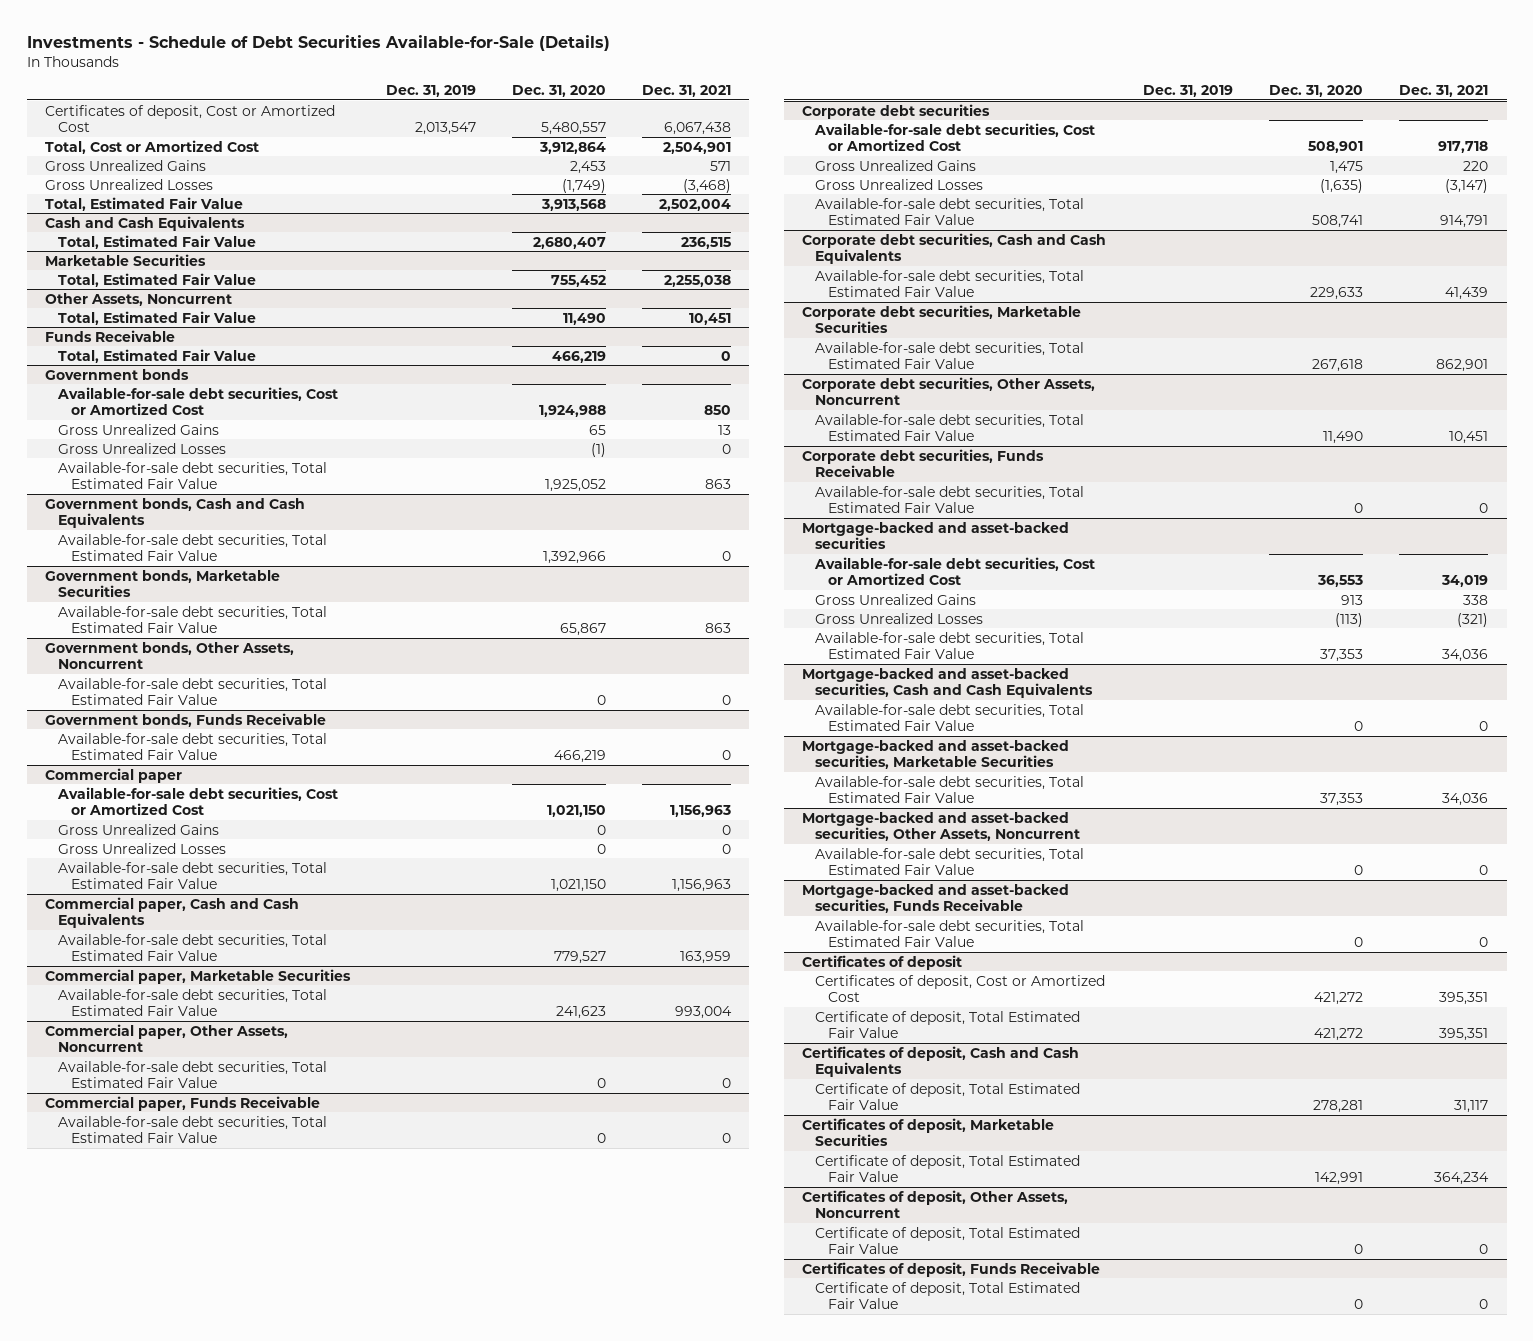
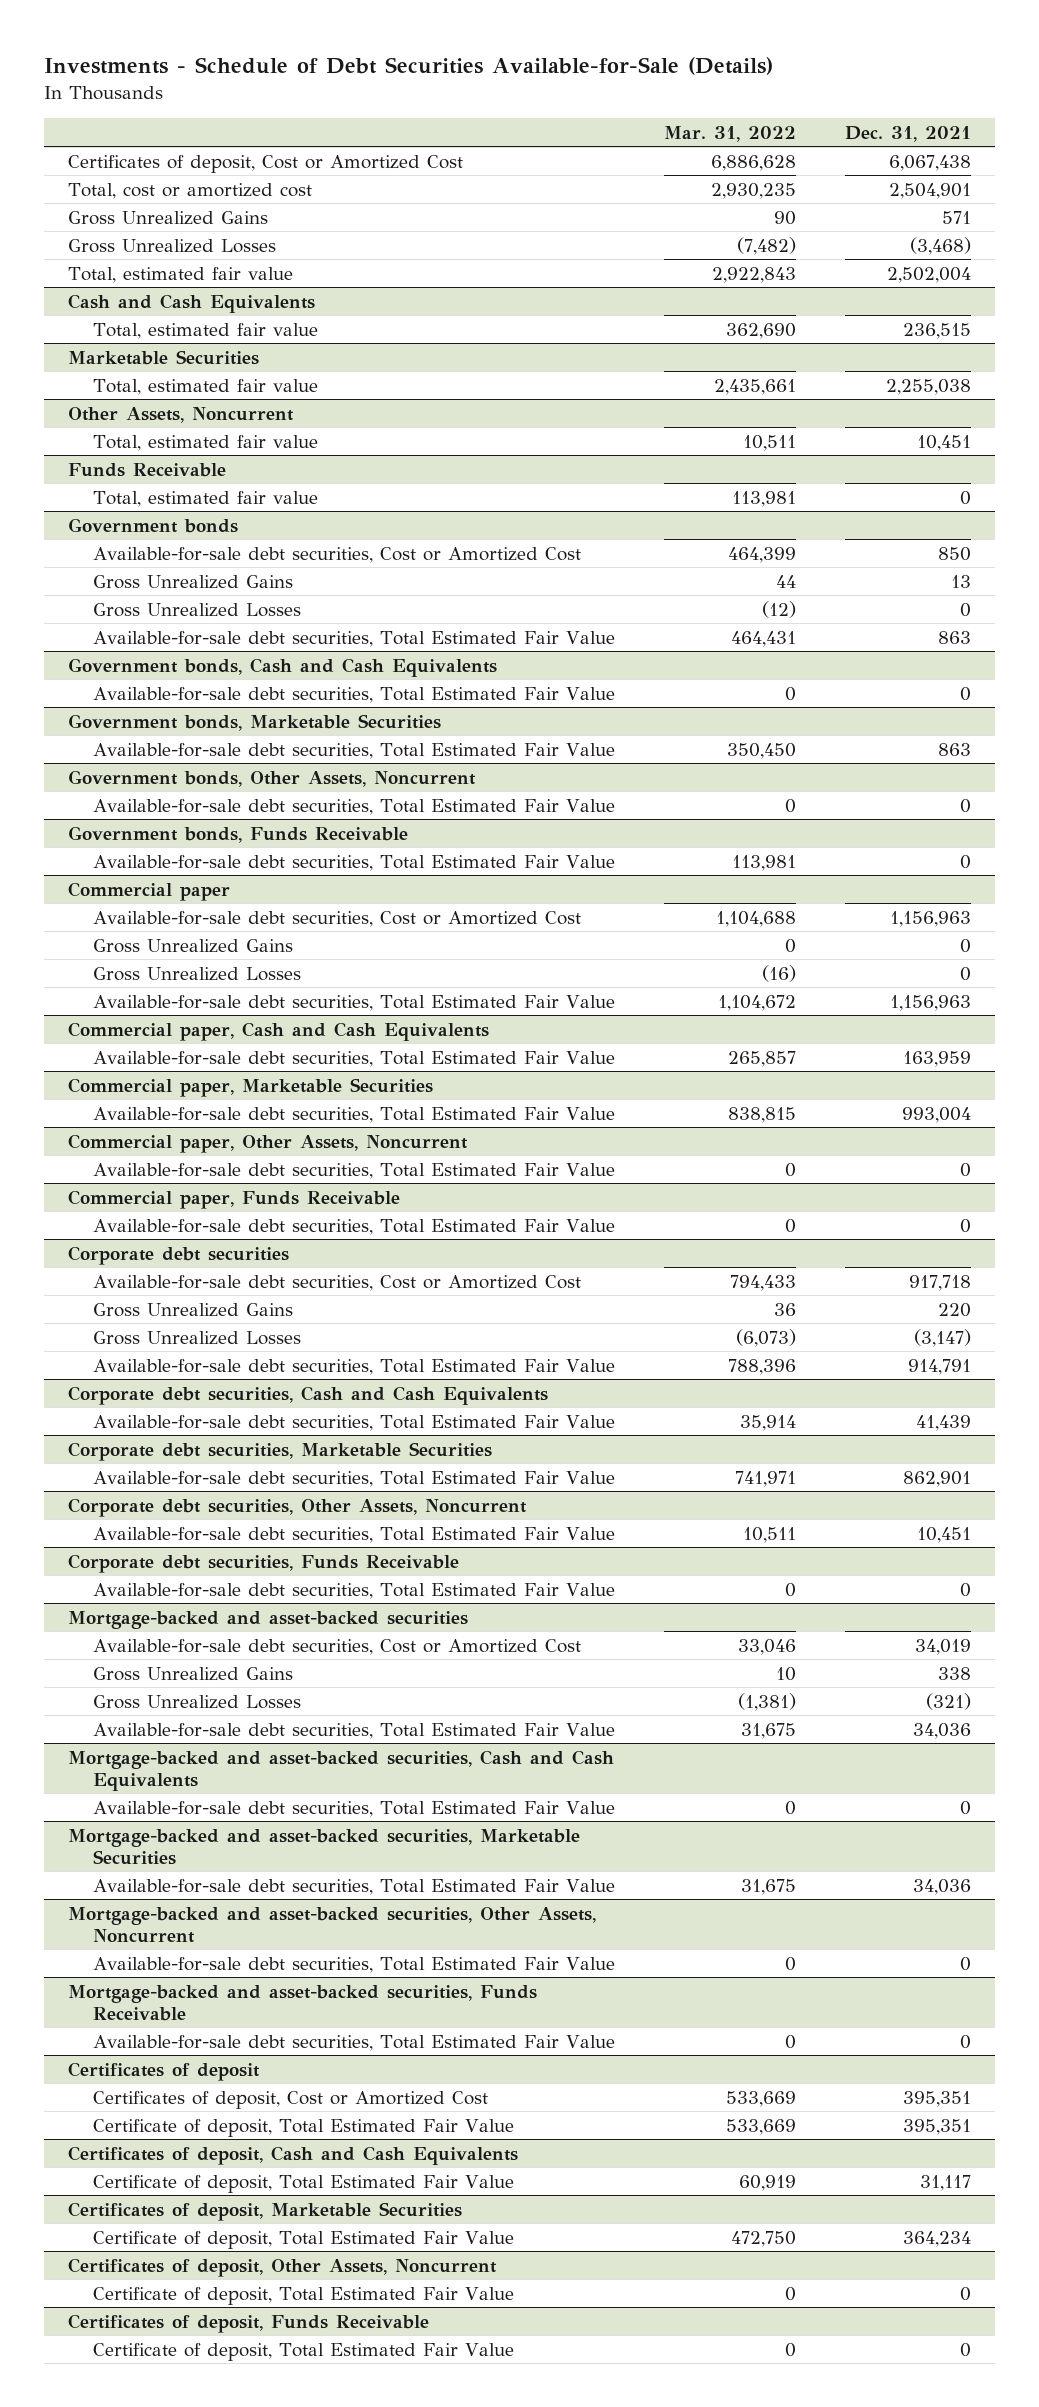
- | Dec. 31, 2019 | Dec. 31, 2020 | Dec. 31, 2021
+ | Mar. 31, 2022 | Dec. 31, 2021
- Total, Cost or Amortized Cost | | 3,912,864 | 2,504,901
+ Total, cost or amortized cost | 2,930,235 | 2,504,901
- Total, Estimated Fair Value | | 3,913,568 | 2,502,004
+ Total, estimated fair value | 2,922,843 | 2,502,004
@ Cash and Cash Equivalents
- Total, Estimated Fair Value | | 2,680,407 | 236,515
+ Total, estimated fair value | 362,690 | 236,515
@ Marketable Securities
- Total, Estimated Fair Value | | 755,452 | 2,255,038
+ Total, estimated fair value | 2,435,661 | 2,255,038
@ Other Assets, Noncurrent
- Total, Estimated Fair Value | | 11,490 | 10,451
+ Total, estimated fair value | 10,511 | 10,451
@ Funds Receivable
- Total, Estimated Fair Value | | 466,219 | 0
+ Total, estimated fair value | 113,981 | 0

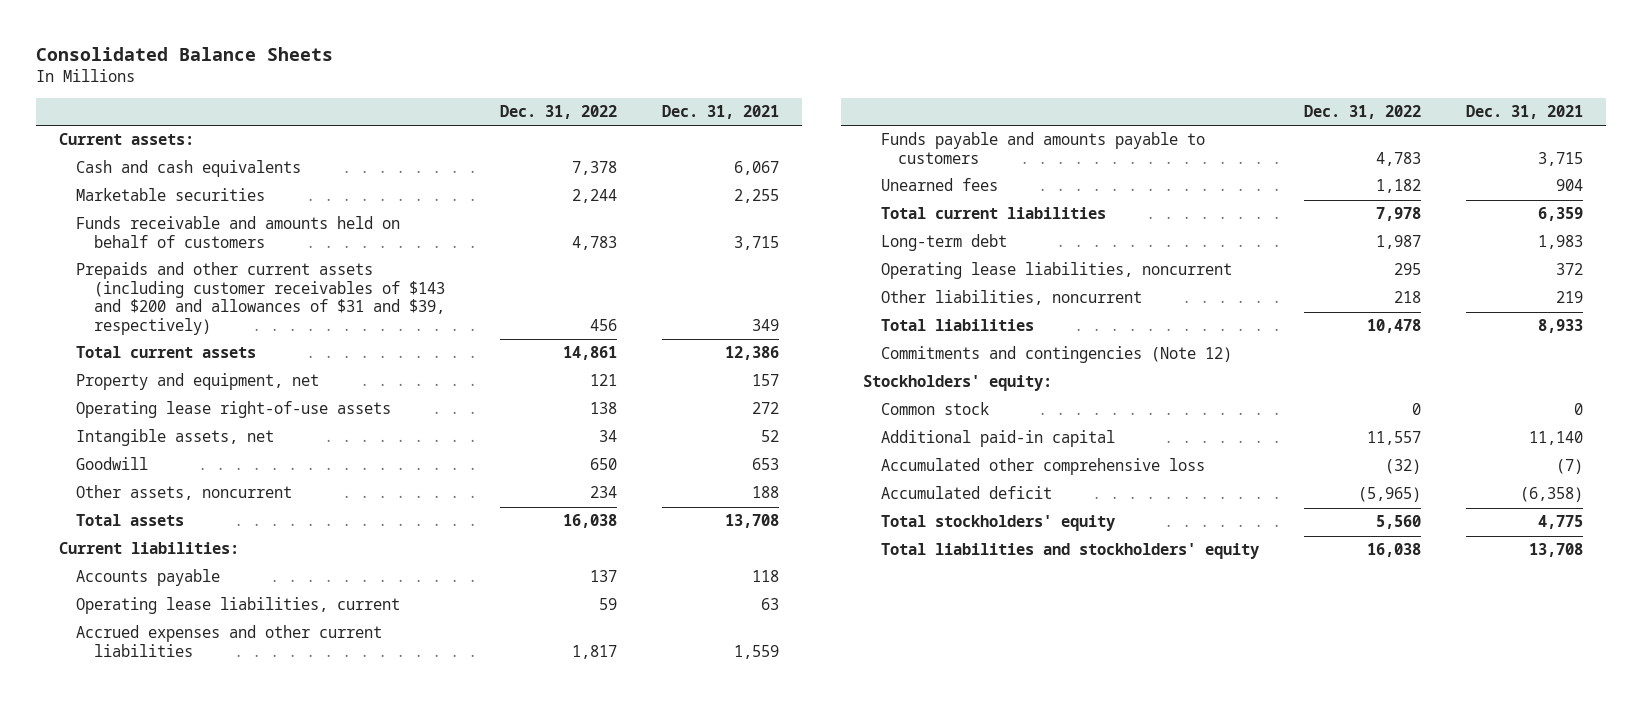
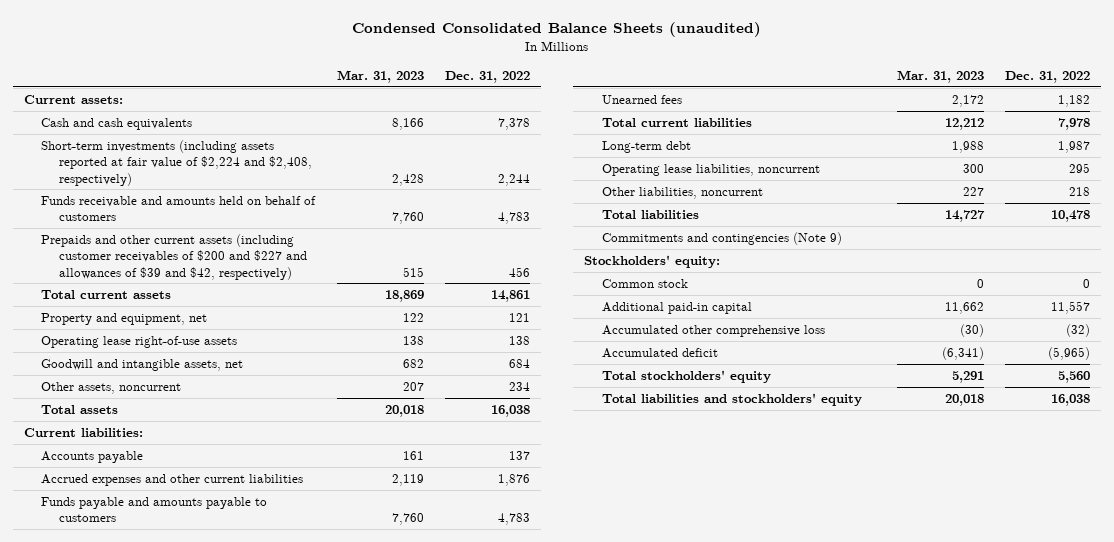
- Consolidated Balance Sheets
+ Condensed Consolidated Balance Sheets (unaudited)
- | Dec. 31, 2022 | Dec. 31, 2021
+ | Mar. 31, 2023 | Dec. 31, 2022
- Marketable securities | 2,244 | 2,255
+ Short-term investments (including assets reported at fair value of $2,224 and $2,408, respectively) | 2,428 | 2,244
- Prepaids and other current assets (including customer receivables of $143 and $200 and allowances of $31 and $39, respectively) | 456 | 349
+ Prepaids and other current assets (including customer receivables of $200 and $227 and allowances of $39 and $42, respectively) | 515 | 456
- Intangible assets, net | 34 | 52
- Goodwill | 650 | 653
+ Goodwill and intangible assets, net | 682 | 684
- Operating lease liabilities, current | 59 | 63
- Accrued expenses and other current liabilities | 1,817 | 1,559
+ Accrued expenses and other current liabilities | 2,119 | 1,876
- Commitments and contingencies (Note 12)
+ Commitments and contingencies (Note 9)

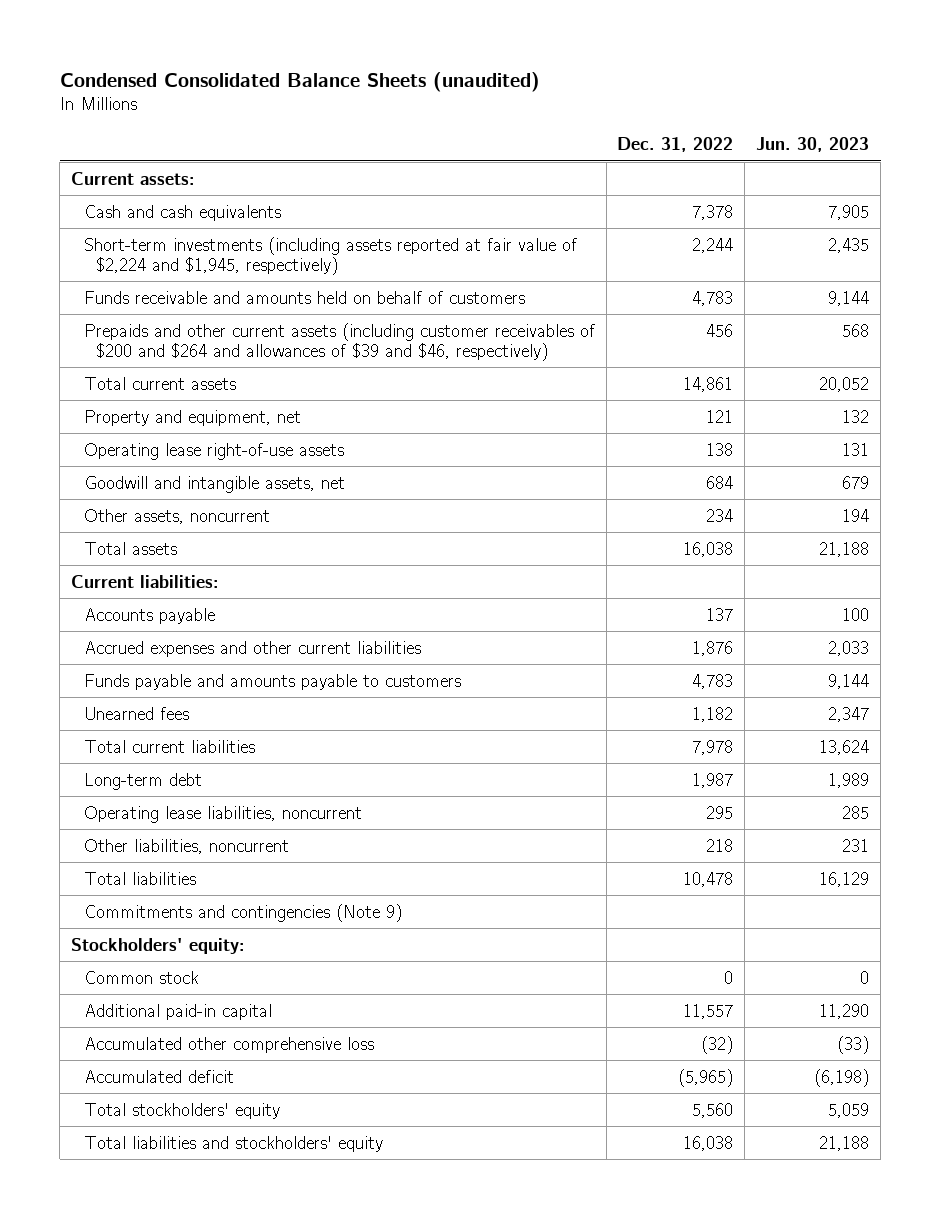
- | Mar. 31, 2023 | Dec. 31, 2022
+ | Dec. 31, 2022 | Jun. 30, 2023
- Short-term investments (including assets reported at fair value of $2,224 and $2,408, respectively) | 2,428 | 2,244
+ Short-term investments (including assets reported at fair value of $2,224 and $1,945, respectively) | 2,244 | 2,435
- Prepaids and other current assets (including customer receivables of $200 and $227 and allowances of $39 and $42, respectively) | 515 | 456
+ Prepaids and other current assets (including customer receivables of $200 and $264 and allowances of $39 and $46, respectively) | 456 | 568

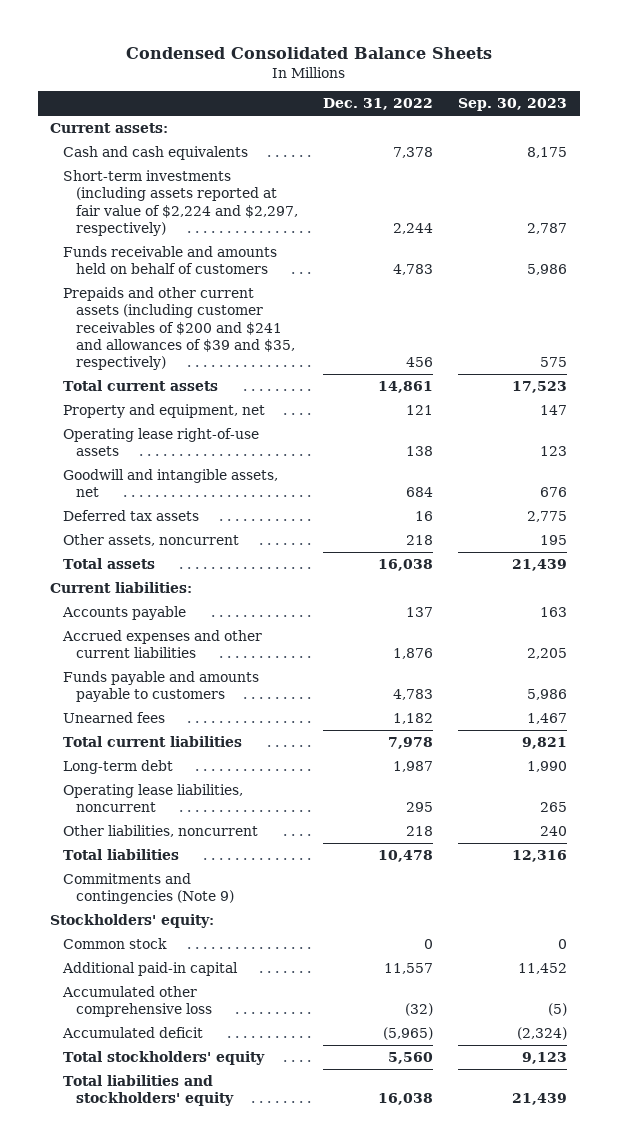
- Condensed Consolidated Balance Sheets (unaudited)
+ Condensed Consolidated Balance Sheets
- | Dec. 31, 2022 | Jun. 30, 2023
+ | Dec. 31, 2022 | Sep. 30, 2023
- Short-term investments (including assets reported at fair value of $2,224 and $1,945, respectively) | 2,244 | 2,435
+ Short-term investments (including assets reported at fair value of $2,224 and $2,297, respectively) | 2,244 | 2,787
- Prepaids and other current assets (including customer receivables of $200 and $264 and allowances of $39 and $46, respectively) | 456 | 568
+ Prepaids and other current assets (including customer receivables of $200 and $241 and allowances of $39 and $35, respectively) | 456 | 575
- Other assets, noncurrent | 234 | 194
+ Deferred tax assets | 16 | 2,775
+ Other assets, noncurrent | 218 | 195

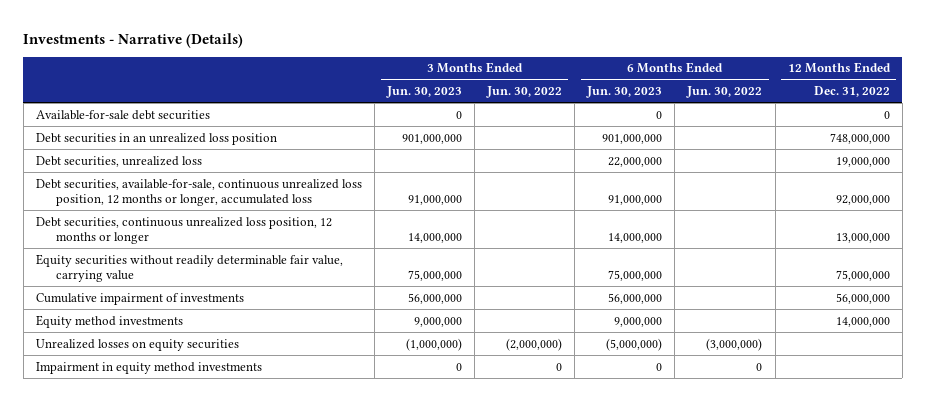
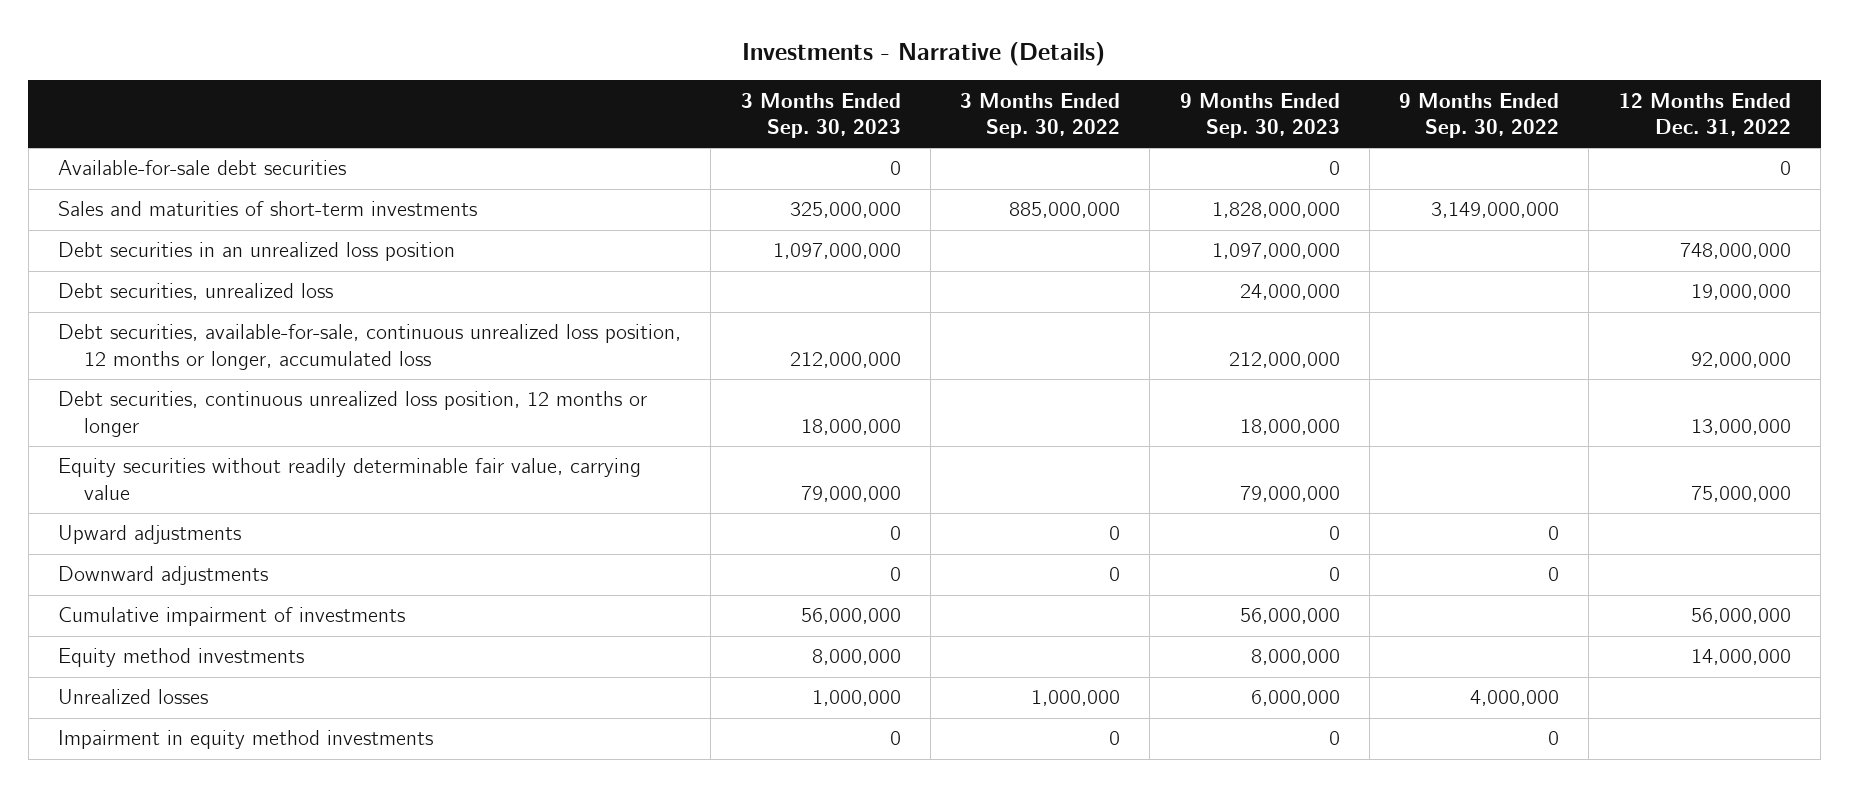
- | 3 Months Ended Jun. 30, 2023 | 3 Months Ended Jun. 30, 2022 | 6 Months Ended Jun. 30, 2023 | 6 Months Ended Jun. 30, 2022 | 12 Months Ended Dec. 31, 2022
+ | 3 Months Ended Sep. 30, 2023 | 3 Months Ended Sep. 30, 2022 | 9 Months Ended Sep. 30, 2023 | 9 Months Ended Sep. 30, 2022 | 12 Months Ended Dec. 31, 2022
+ Sales and maturities of short-term investments | 325,000,000 | 885,000,000 | 1,828,000,000 | 3,149,000,000 |
+ Upward adjustments | 0 | 0 | 0 | 0 |
+ Downward adjustments | 0 | 0 | 0 | 0 |
- Unrealized losses on equity securities | (1,000,000) | (2,000,000) | (5,000,000) | (3,000,000) |
+ Unrealized losses | 1,000,000 | 1,000,000 | 6,000,000 | 4,000,000 |

